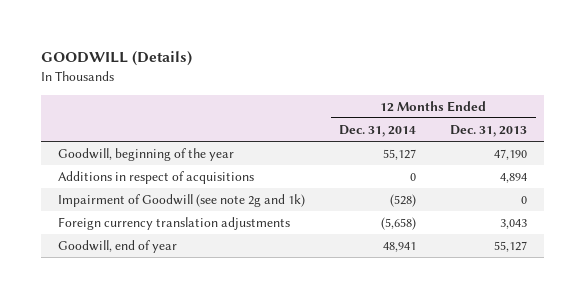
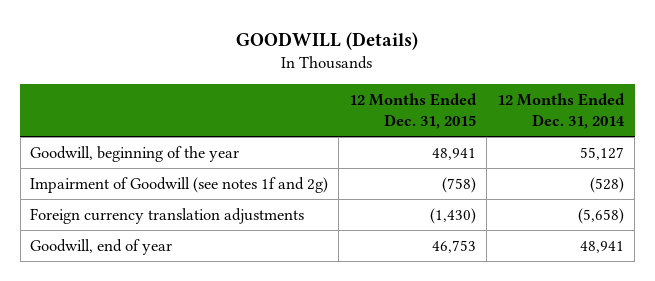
- | 12 Months Ended Dec. 31, 2014 | 12 Months Ended Dec. 31, 2013
+ | 12 Months Ended Dec. 31, 2015 | 12 Months Ended Dec. 31, 2014
- Additions in respect of acquisitions | 0 | 4,894
- Impairment of Goodwill (see note 2g and 1k) | (528) | 0
+ Impairment of Goodwill (see notes 1f and 2g) | (758) | (528)

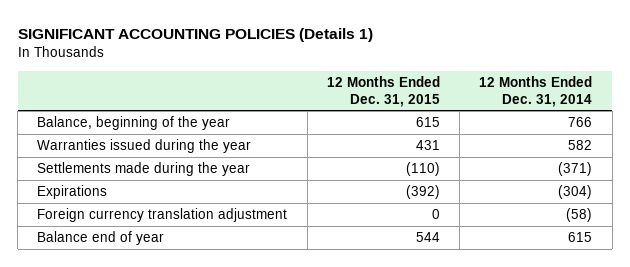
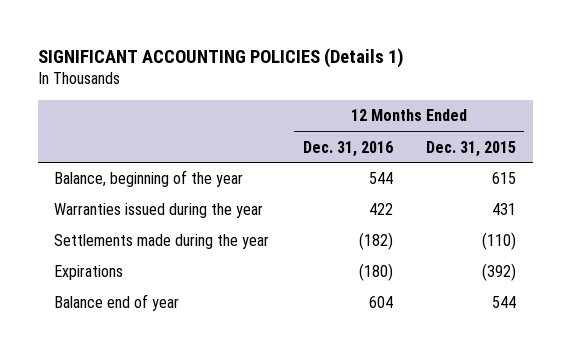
- | 12 Months Ended Dec. 31, 2015 | 12 Months Ended Dec. 31, 2014
+ | 12 Months Ended Dec. 31, 2016 | 12 Months Ended Dec. 31, 2015
- Foreign currency translation adjustment | 0 | (58)

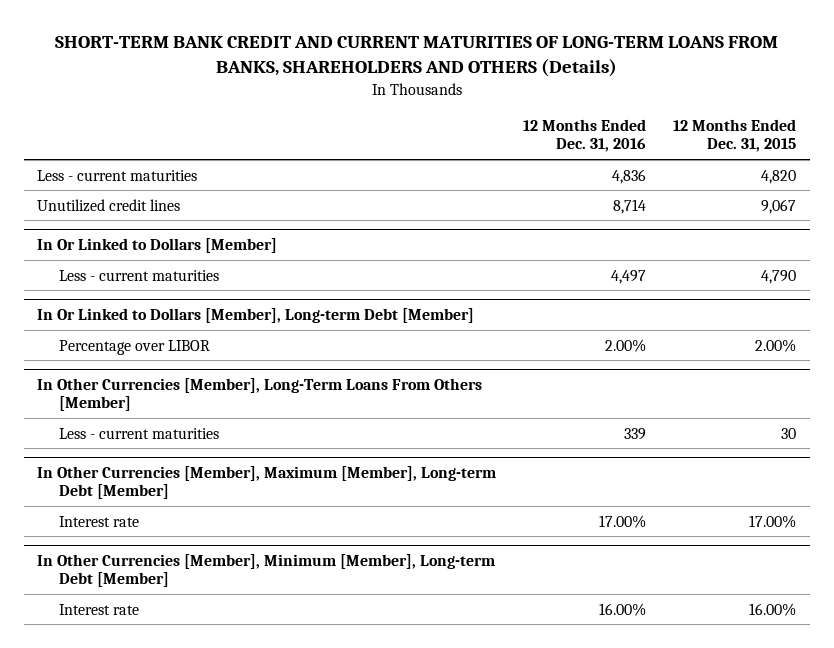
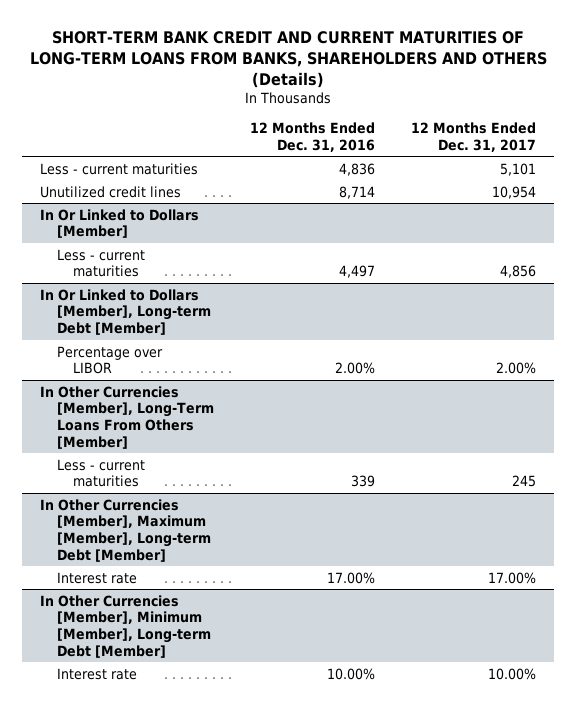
- | 12 Months Ended Dec. 31, 2016 | 12 Months Ended Dec. 31, 2015
+ | 12 Months Ended Dec. 31, 2016 | 12 Months Ended Dec. 31, 2017
@ In Other Currencies [Member], Minimum [Member], Long-term Debt [Member]
- Interest rate | 16.00% | 16.00%
+ Interest rate | 10.00% | 10.00%

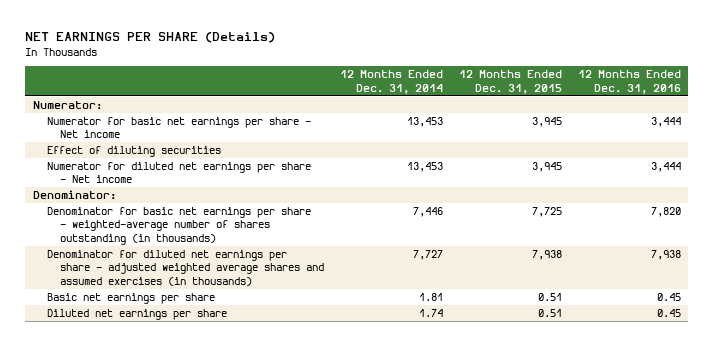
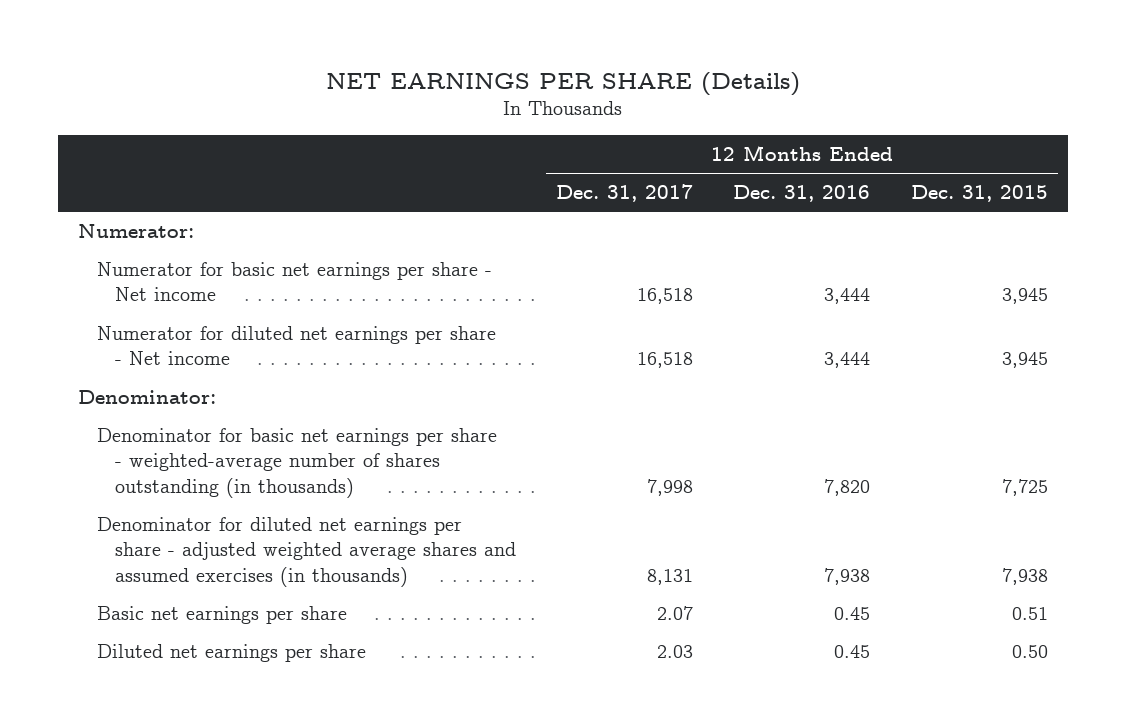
- | 12 Months Ended Dec. 31, 2014 | 12 Months Ended Dec. 31, 2015 | 12 Months Ended Dec. 31, 2016
+ | 12 Months Ended Dec. 31, 2017 | 12 Months Ended Dec. 31, 2016 | 12 Months Ended Dec. 31, 2015
- Effect of diluting securities
- Diluted net earnings per share | 1.74 | 0.51 | 0.45
+ Diluted net earnings per share | 2.03 | 0.45 | 0.50

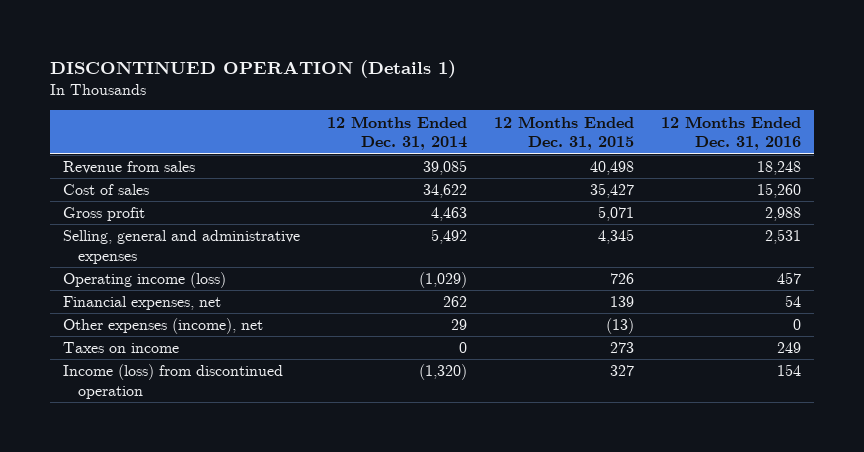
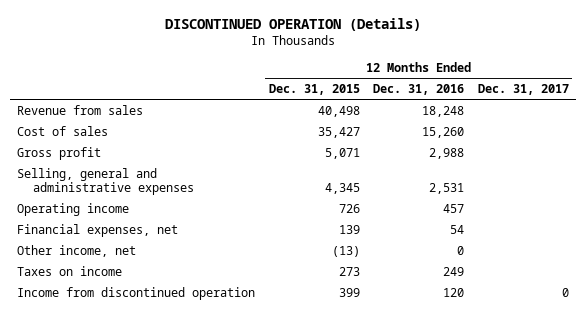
- DISCONTINUED OPERATION (Details 1)
+ DISCONTINUED OPERATION (Details)
- | 12 Months Ended Dec. 31, 2014 | 12 Months Ended Dec. 31, 2015 | 12 Months Ended Dec. 31, 2016
+ | 12 Months Ended Dec. 31, 2015 | 12 Months Ended Dec. 31, 2016 | 12 Months Ended Dec. 31, 2017
- Operating income (loss) | (1,029) | 726 | 457
+ Operating income | 726 | 457 |
- Other expenses (income), net | 29 | (13) | 0
+ Other income, net | (13) | 0 |
- Income (loss) from discontinued operation | (1,320) | 327 | 154
+ Income from discontinued operation | 399 | 120 | 0

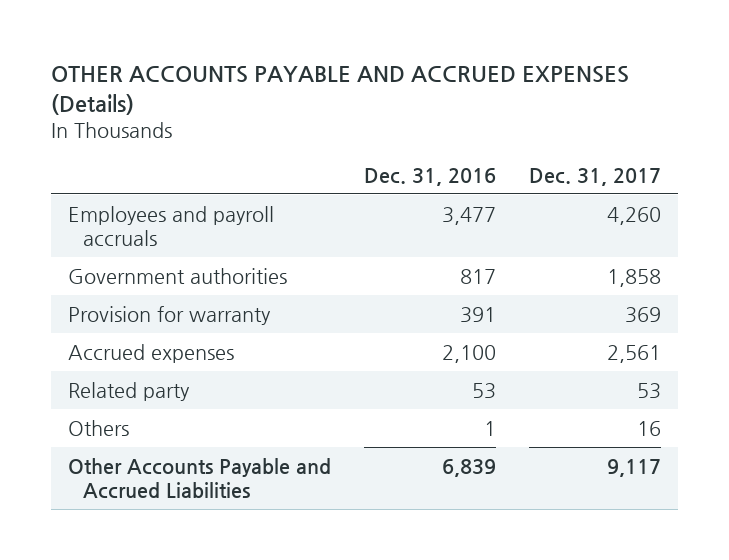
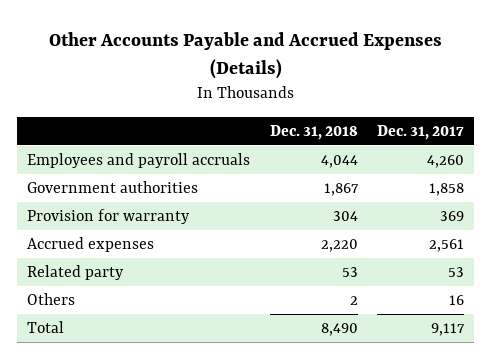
- OTHER ACCOUNTS PAYABLE AND ACCRUED EXPENSES (Details)
+ Other Accounts Payable and Accrued Expenses (Details)
- | Dec. 31, 2016 | Dec. 31, 2017
+ | Dec. 31, 2018 | Dec. 31, 2017
- Other Accounts Payable and Accrued Liabilities | 6,839 | 9,117
+ Total | 8,490 | 9,117

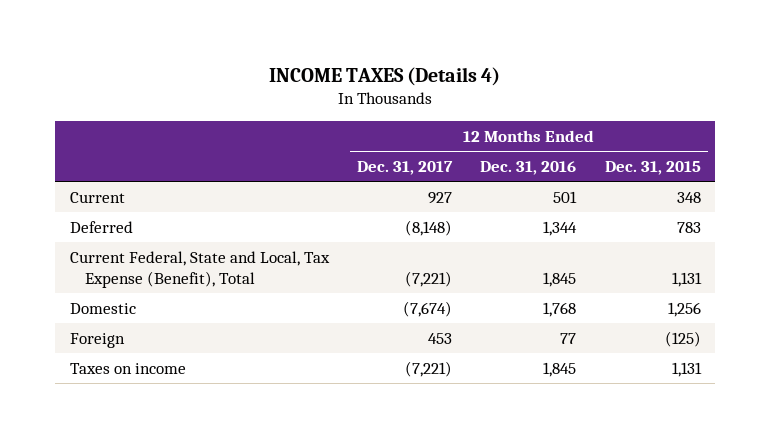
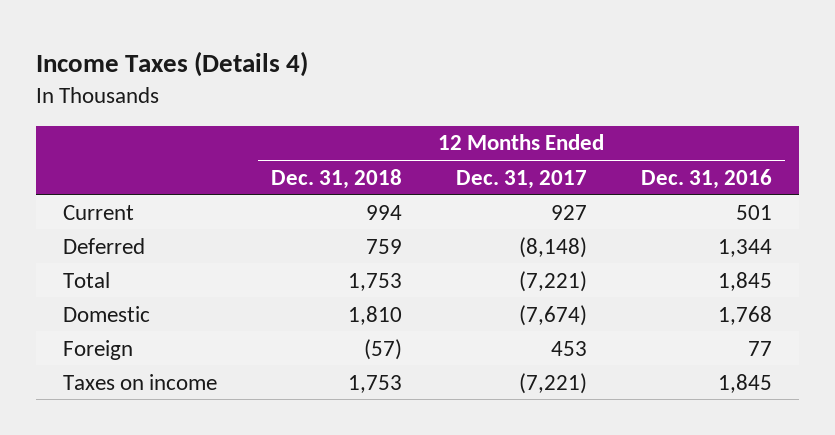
- INCOME TAXES (Details 4)
+ Income Taxes (Details 4)
- | 12 Months Ended Dec. 31, 2017 | 12 Months Ended Dec. 31, 2016 | 12 Months Ended Dec. 31, 2015
+ | 12 Months Ended Dec. 31, 2018 | 12 Months Ended Dec. 31, 2017 | 12 Months Ended Dec. 31, 2016
- Current Federal, State and Local, Tax Expense (Benefit), Total | (7,221) | 1,845 | 1,131
+ Total | 1,753 | (7,221) | 1,845

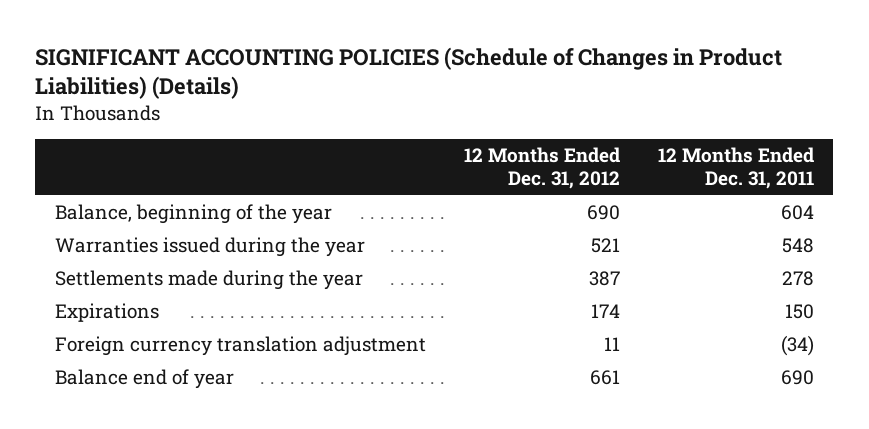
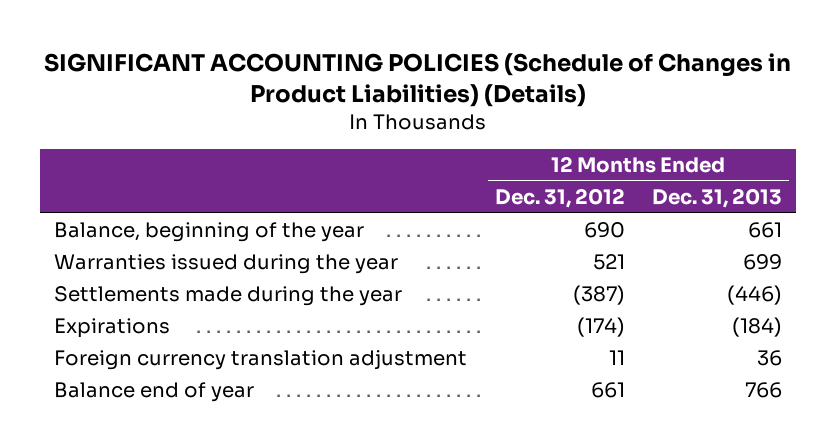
- | 12 Months Ended Dec. 31, 2012 | 12 Months Ended Dec. 31, 2011
+ | 12 Months Ended Dec. 31, 2012 | 12 Months Ended Dec. 31, 2013
- Settlements made during the year | 387 | 278
- Expirations | 174 | 150
+ Settlements made during the year | (387) | (446)
+ Expirations | (174) | (184)

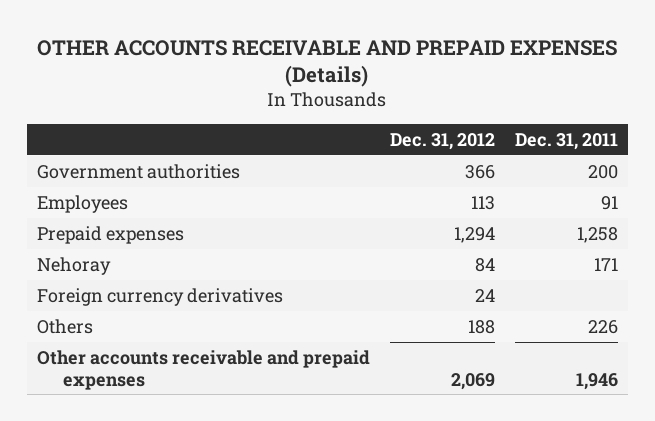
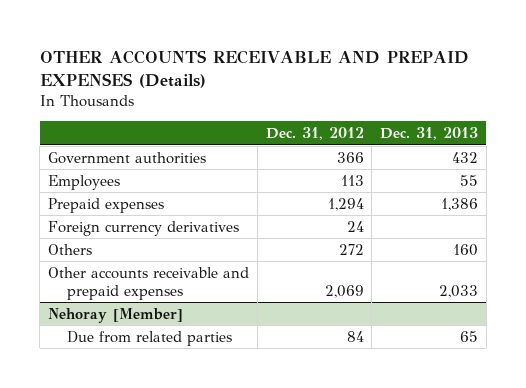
- | Dec. 31, 2012 | Dec. 31, 2011
+ | Dec. 31, 2012 | Dec. 31, 2013
- Nehoray | 84 | 171
- Others | 188 | 226
+ Others | 272 | 160
+ Nehoray [Member]
+ Due from related parties | 84 | 65

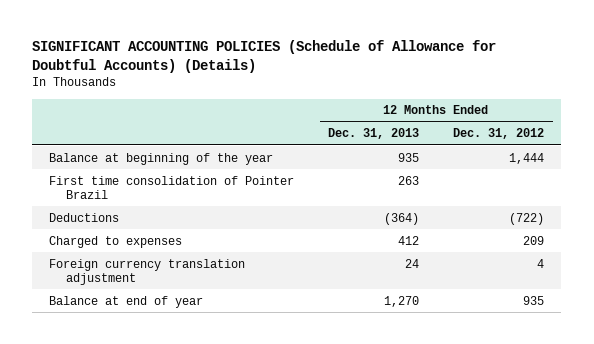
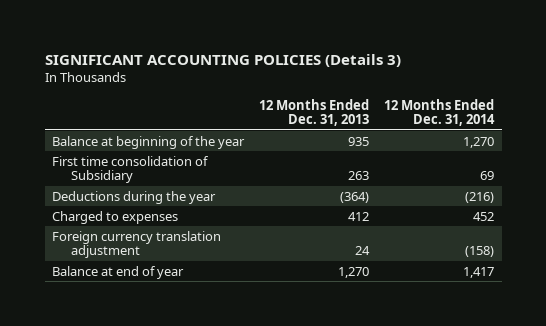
- SIGNIFICANT ACCOUNTING POLICIES (Schedule of Allowance for Doubtful Accounts) (Details)
+ SIGNIFICANT ACCOUNTING POLICIES (Details 3)
- | 12 Months Ended Dec. 31, 2013 | 12 Months Ended Dec. 31, 2012
+ | 12 Months Ended Dec. 31, 2013 | 12 Months Ended Dec. 31, 2014
- First time consolidation of Pointer Brazil | 263 |
- Deductions | (364) | (722)
+ First time consolidation of Subsidiary | 263 | 69
+ Deductions during the year | (364) | (216)

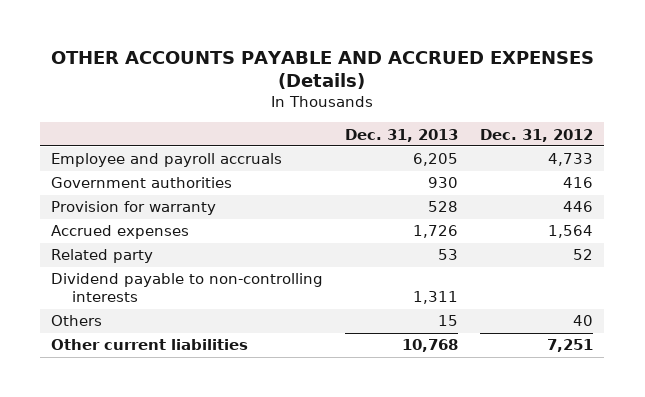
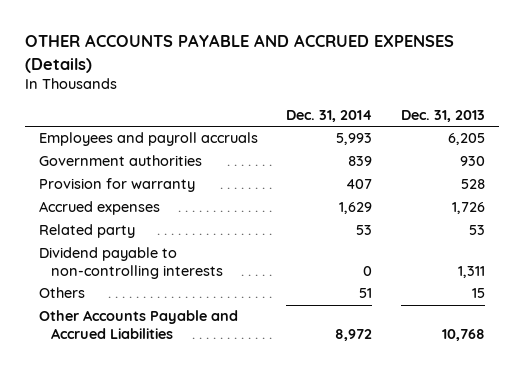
- | Dec. 31, 2013 | Dec. 31, 2012
+ | Dec. 31, 2014 | Dec. 31, 2013
- Employee and payroll accruals | 6,205 | 4,733
+ Employees and payroll accruals | 5,993 | 6,205
- Other current liabilities | 10,768 | 7,251
+ Other Accounts Payable and Accrued Liabilities | 8,972 | 10,768

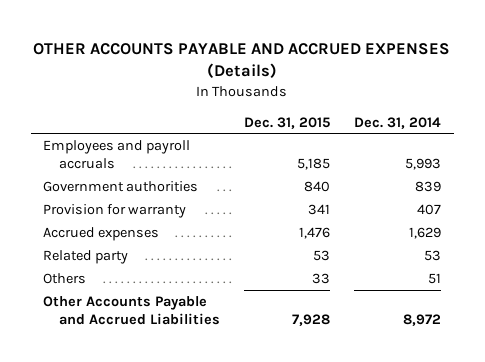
- | Dec. 31, 2014 | Dec. 31, 2013
+ | Dec. 31, 2015 | Dec. 31, 2014
- Dividend payable to non-controlling interests | 0 | 1,311

